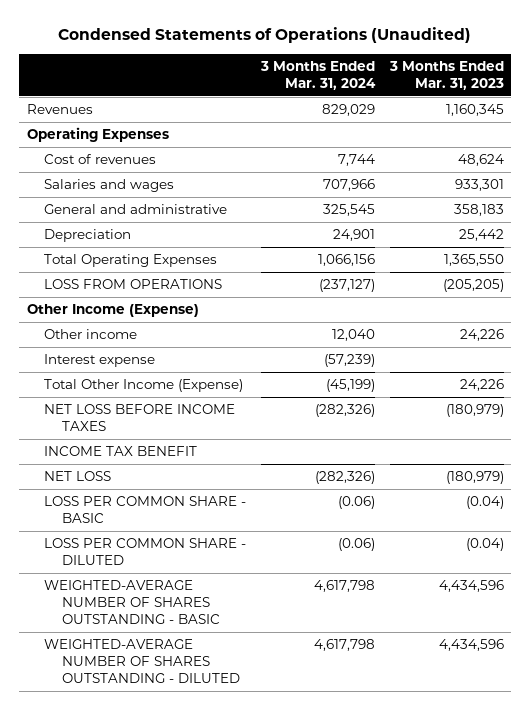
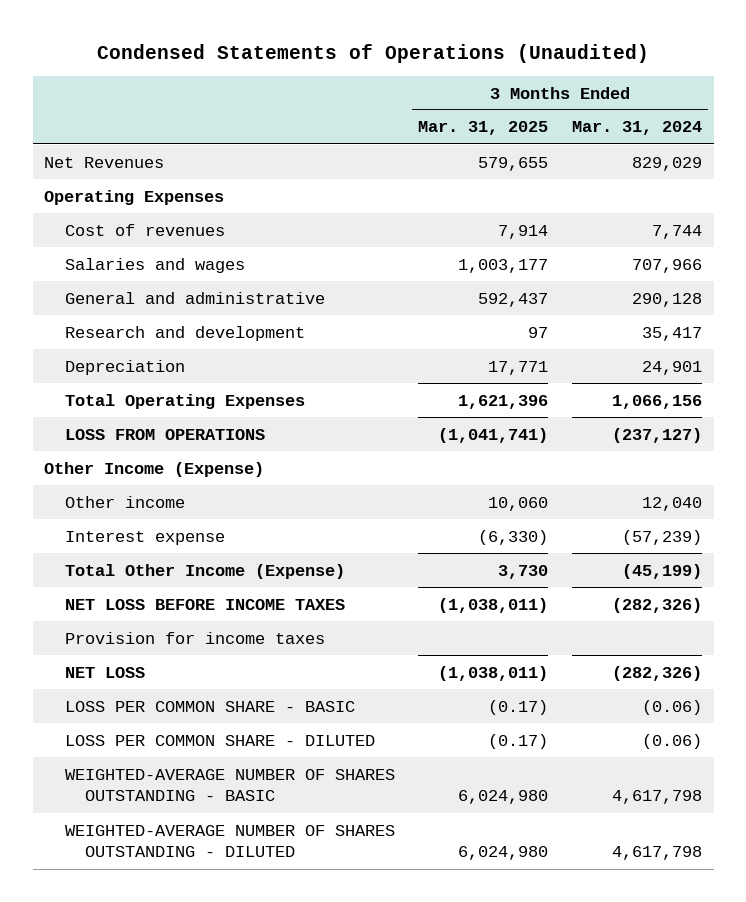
- | 3 Months Ended Mar. 31, 2024 | 3 Months Ended Mar. 31, 2023
+ | 3 Months Ended Mar. 31, 2025 | 3 Months Ended Mar. 31, 2024
- Revenues | 829,029 | 1,160,345
+ Net Revenues | 579,655 | 829,029
- General and administrative | 325,545 | 358,183
+ General and administrative | 592,437 | 290,128
+ Research and development | 97 | 35,417
- INCOME TAX BENEFIT
+ Provision for income taxes

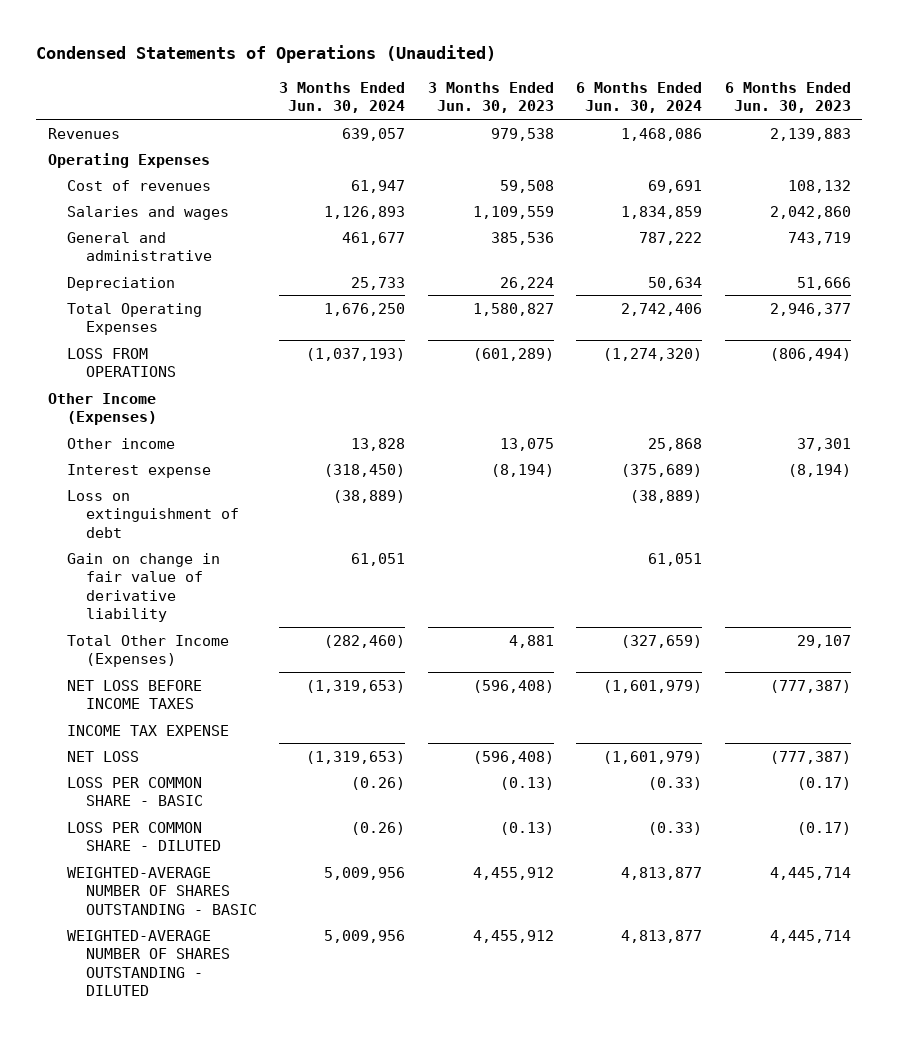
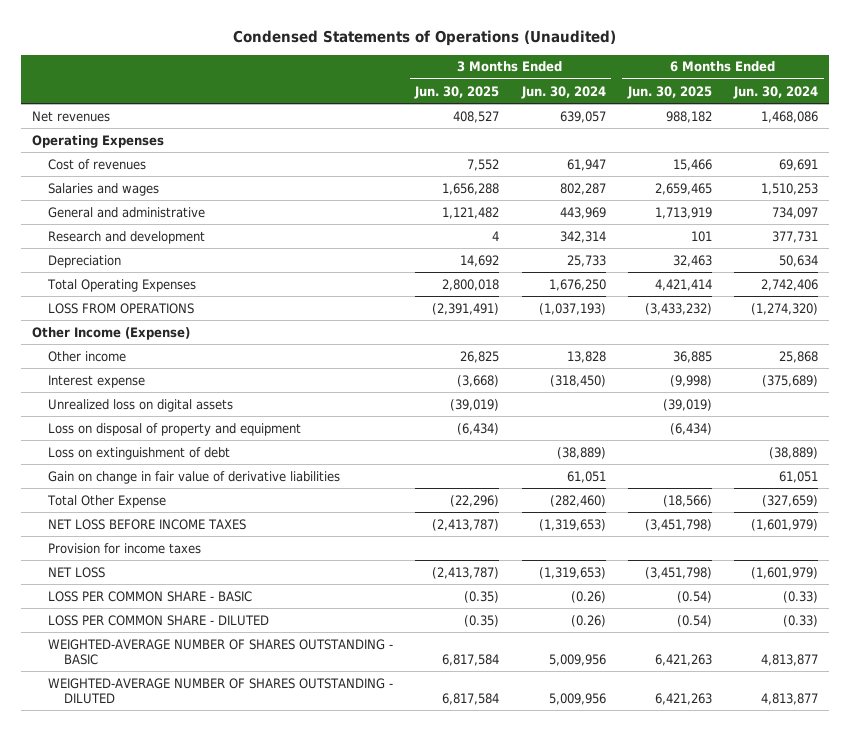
- | 3 Months Ended Jun. 30, 2024 | 3 Months Ended Jun. 30, 2023 | 6 Months Ended Jun. 30, 2024 | 6 Months Ended Jun. 30, 2023
+ | 3 Months Ended Jun. 30, 2025 | 3 Months Ended Jun. 30, 2024 | 6 Months Ended Jun. 30, 2025 | 6 Months Ended Jun. 30, 2024
- Revenues | 639,057 | 979,538 | 1,468,086 | 2,139,883
+ Net revenues | 408,527 | 639,057 | 988,182 | 1,468,086
- Salaries and wages | 1,126,893 | 1,109,559 | 1,834,859 | 2,042,860
- General and administrative | 461,677 | 385,536 | 787,222 | 743,719
+ Salaries and wages | 1,656,288 | 802,287 | 2,659,465 | 1,510,253
+ General and administrative | 1,121,482 | 443,969 | 1,713,919 | 734,097
+ Research and development | 4 | 342,314 | 101 | 377,731
- Other Income (Expenses)
+ Other Income (Expense)
+ Unrealized loss on digital assets | (39,019) | | (39,019) |
+ Loss on disposal of property and equipment | (6,434) | | (6,434) |
- Gain on change in fair value of derivative liability | 61,051 | | 61,051 |
- Total Other Income (Expenses) | (282,460) | 4,881 | (327,659) | 29,107
+ Gain on change in fair value of derivative liabilities | | 61,051 | | 61,051
+ Total Other Expense | (22,296) | (282,460) | (18,566) | (327,659)
- INCOME TAX EXPENSE
+ Provision for income taxes

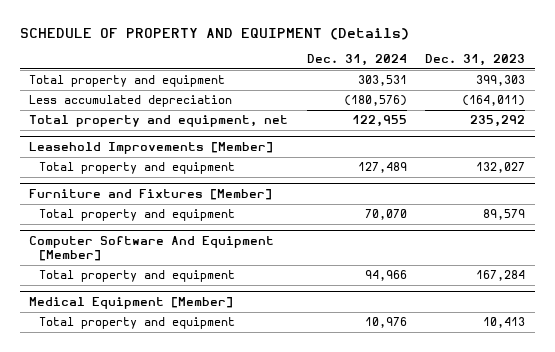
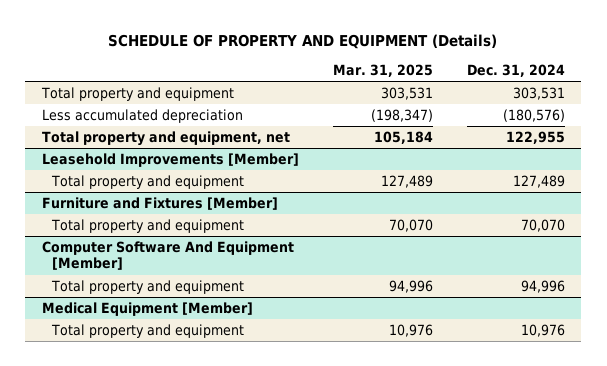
- | Dec. 31, 2024 | Dec. 31, 2023
+ | Mar. 31, 2025 | Dec. 31, 2024
@ Computer Software And Equipment [Member]
- Total property and equipment | 94,966 | 167,284
+ Total property and equipment | 94,996 | 94,996

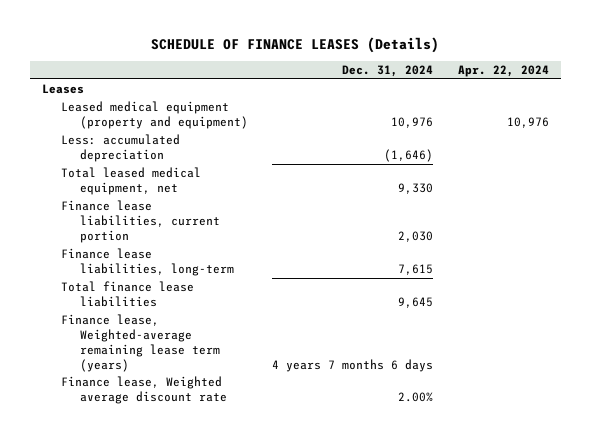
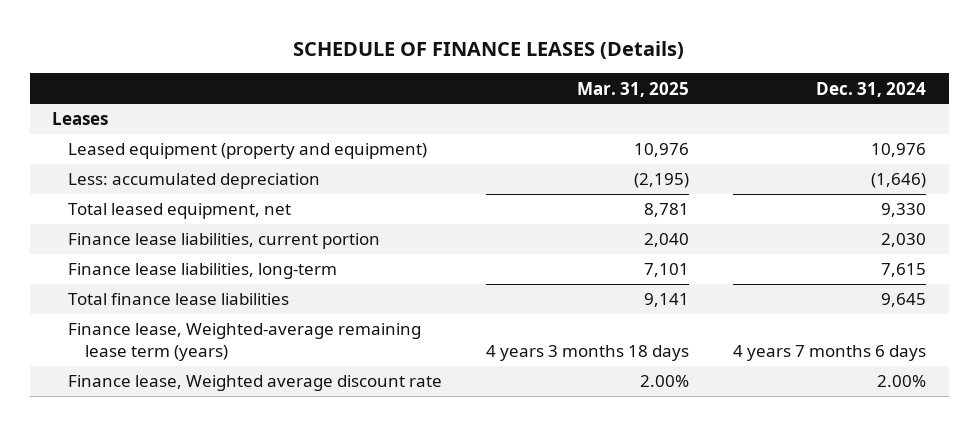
- | Dec. 31, 2024 | Apr. 22, 2024
+ | Mar. 31, 2025 | Dec. 31, 2024
- Leased medical equipment (property and equipment) | 10,976 | 10,976
+ Leased equipment (property and equipment) | 10,976 | 10,976
- Total leased medical equipment, net | 9,330 |
+ Total leased equipment, net | 8,781 | 9,330

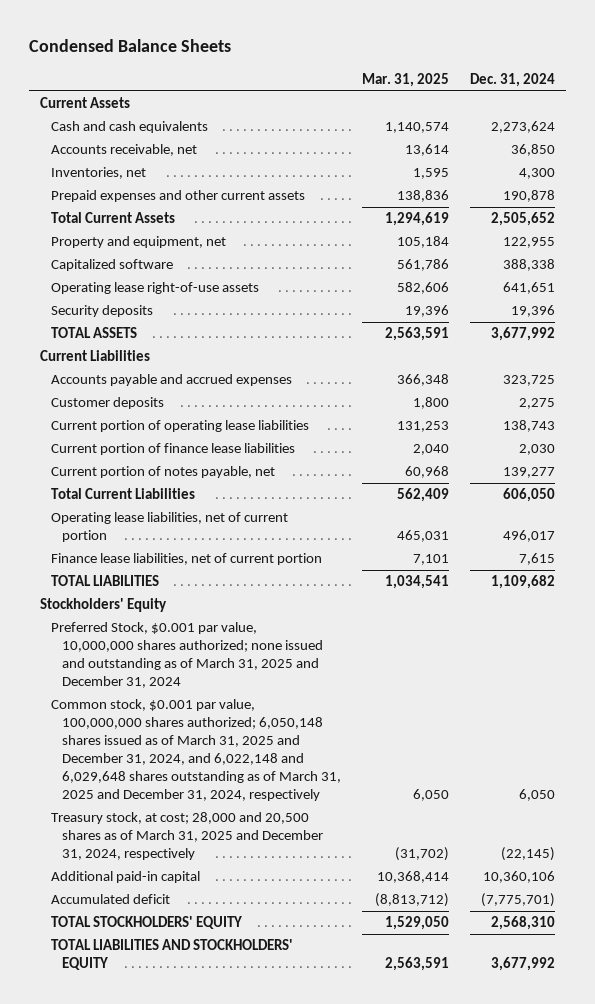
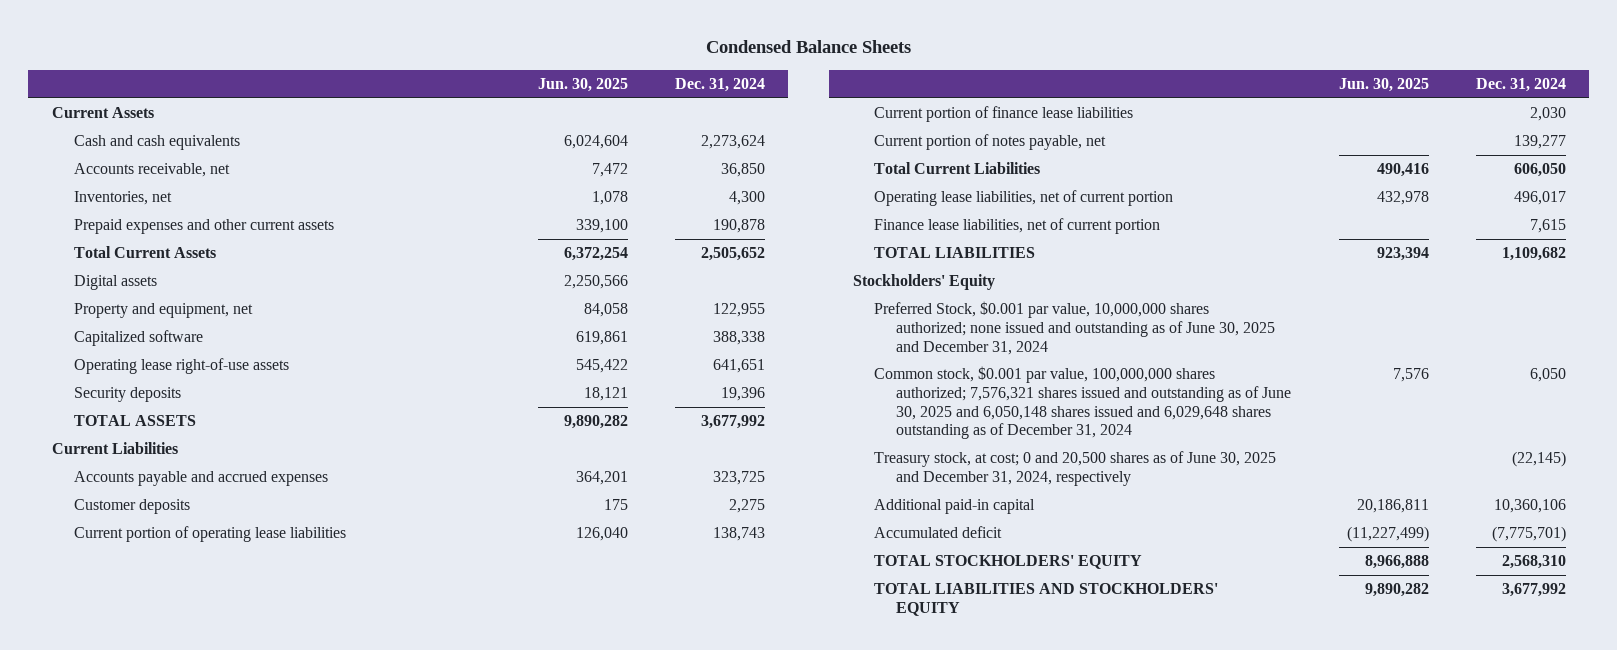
- | Mar. 31, 2025 | Dec. 31, 2024
+ | Jun. 30, 2025 | Dec. 31, 2024
+ Digital assets | 2,250,566 |
- Preferred Stock, $0.001 par value, 10,000,000 shares authorized; none issued and outstanding as of March 31, 2025 and December 31, 2024
- Common stock, $0.001 par value, 100,000,000 shares authorized; 6,050,148 shares issued as of March 31, 2025 and December 31, 2024, and 6,022,148 and 6,029,648 shares outstanding as of March 31, 2025 and December 31, 2024, respectively | 6,050 | 6,050
- Treasury stock, at cost; 28,000 and 20,500 shares as of March 31, 2025 and December 31, 2024, respectively | (31,702) | (22,145)
+ Preferred Stock, $0.001 par value, 10,000,000 shares authorized; none issued and outstanding as of June 30, 2025 and December 31, 2024
+ Common stock, $0.001 par value, 100,000,000 shares authorized; 7,576,321 shares issued and outstanding as of June 30, 2025 and 6,050,148 shares issued and 6,029,648 shares outstanding as of December 31, 2024 | 7,576 | 6,050
+ Treasury stock, at cost; 0 and 20,500 shares as of June 30, 2025 and December 31, 2024, respectively | | (22,145)

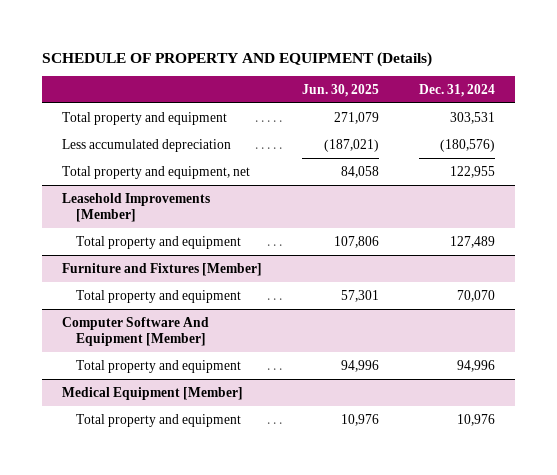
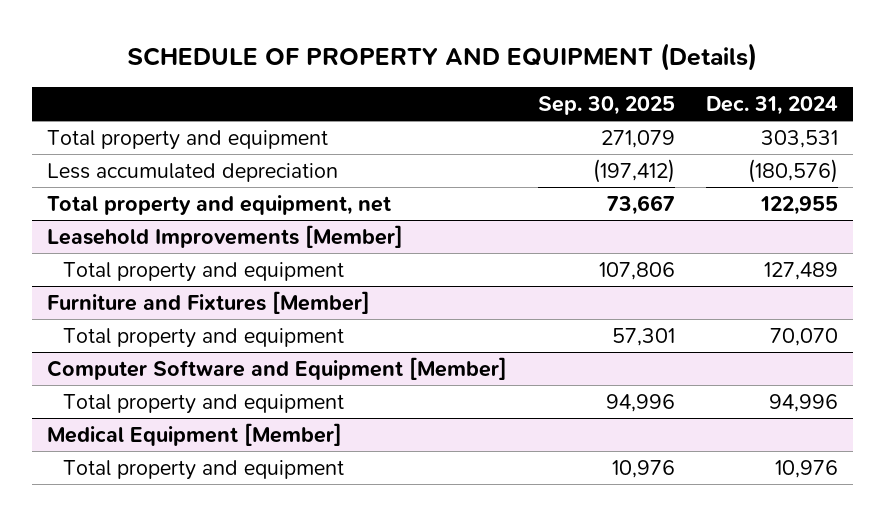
- | Jun. 30, 2025 | Dec. 31, 2024
+ | Sep. 30, 2025 | Dec. 31, 2024
- Computer Software And Equipment [Member]
+ Computer Software and Equipment [Member]

